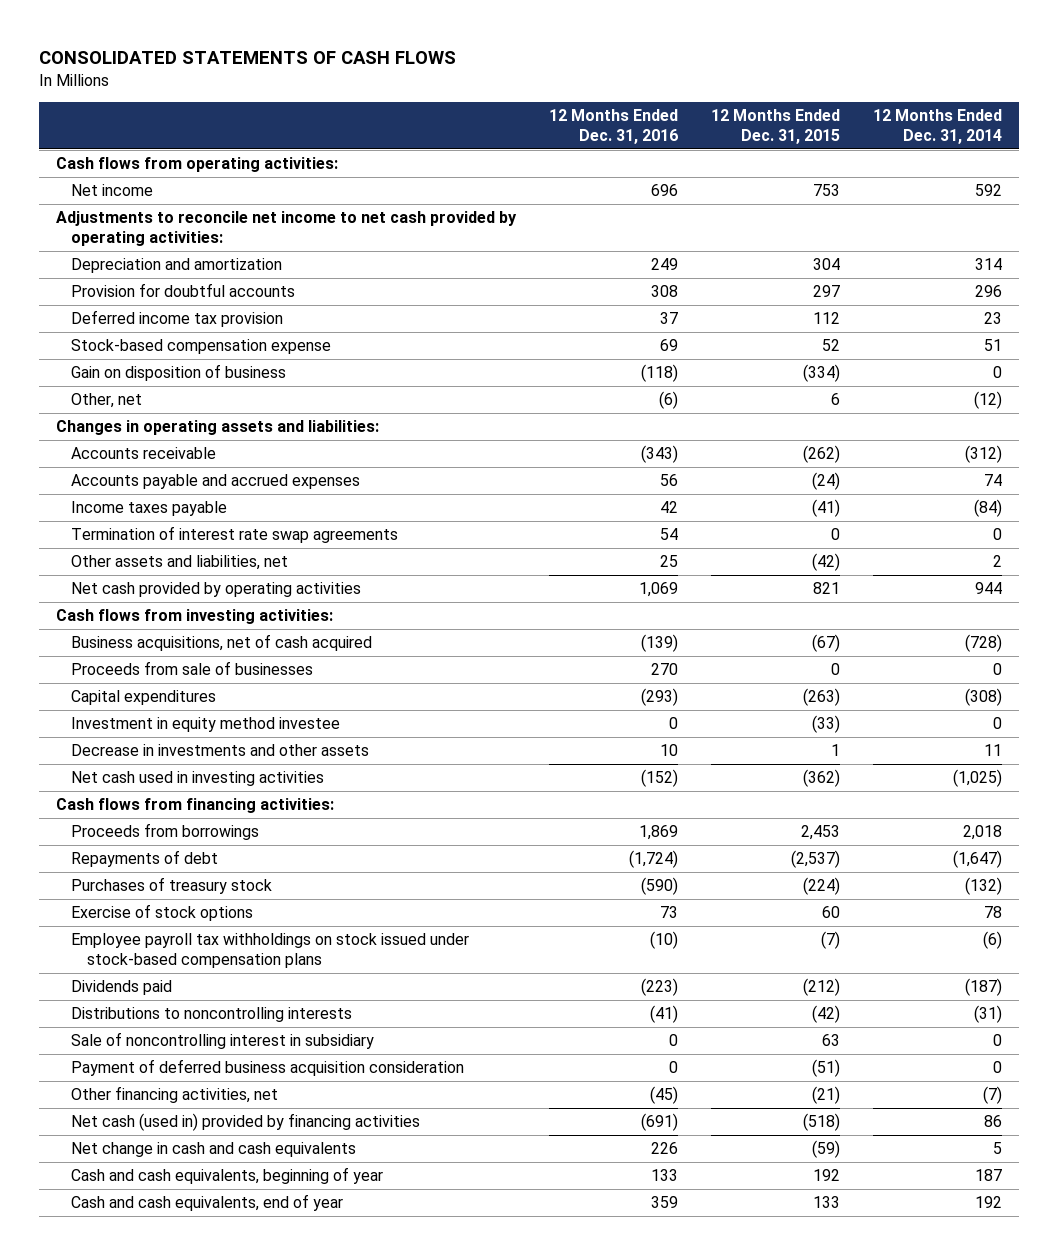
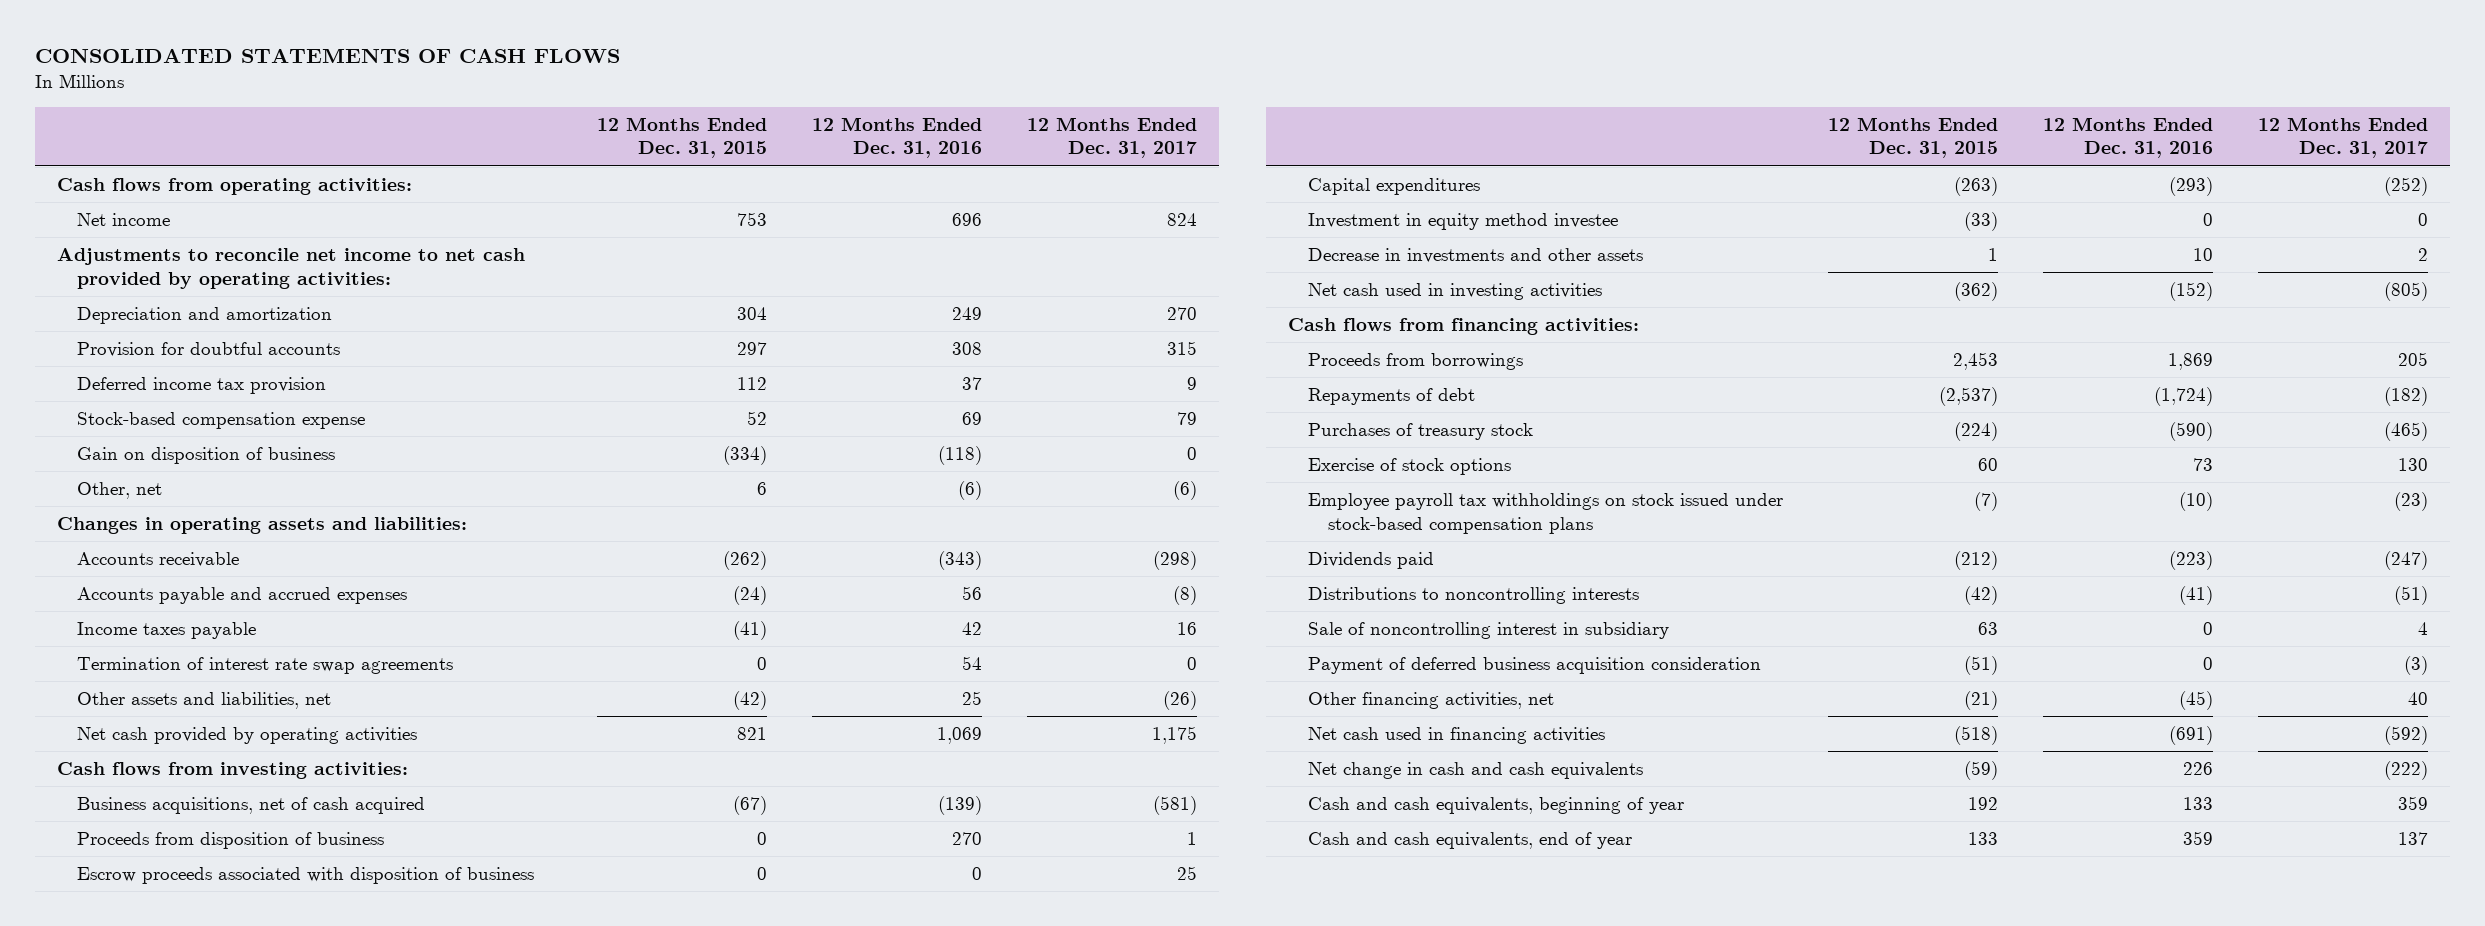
- | 12 Months Ended Dec. 31, 2016 | 12 Months Ended Dec. 31, 2015 | 12 Months Ended Dec. 31, 2014
+ | 12 Months Ended Dec. 31, 2015 | 12 Months Ended Dec. 31, 2016 | 12 Months Ended Dec. 31, 2017
- Proceeds from sale of businesses | 270 | 0 | 0
+ Proceeds from disposition of business | 0 | 270 | 1
+ Escrow proceeds associated with disposition of business | 0 | 0 | 25
- Net cash (used in) provided by financing activities | (691) | (518) | 86
+ Net cash used in financing activities | (518) | (691) | (592)

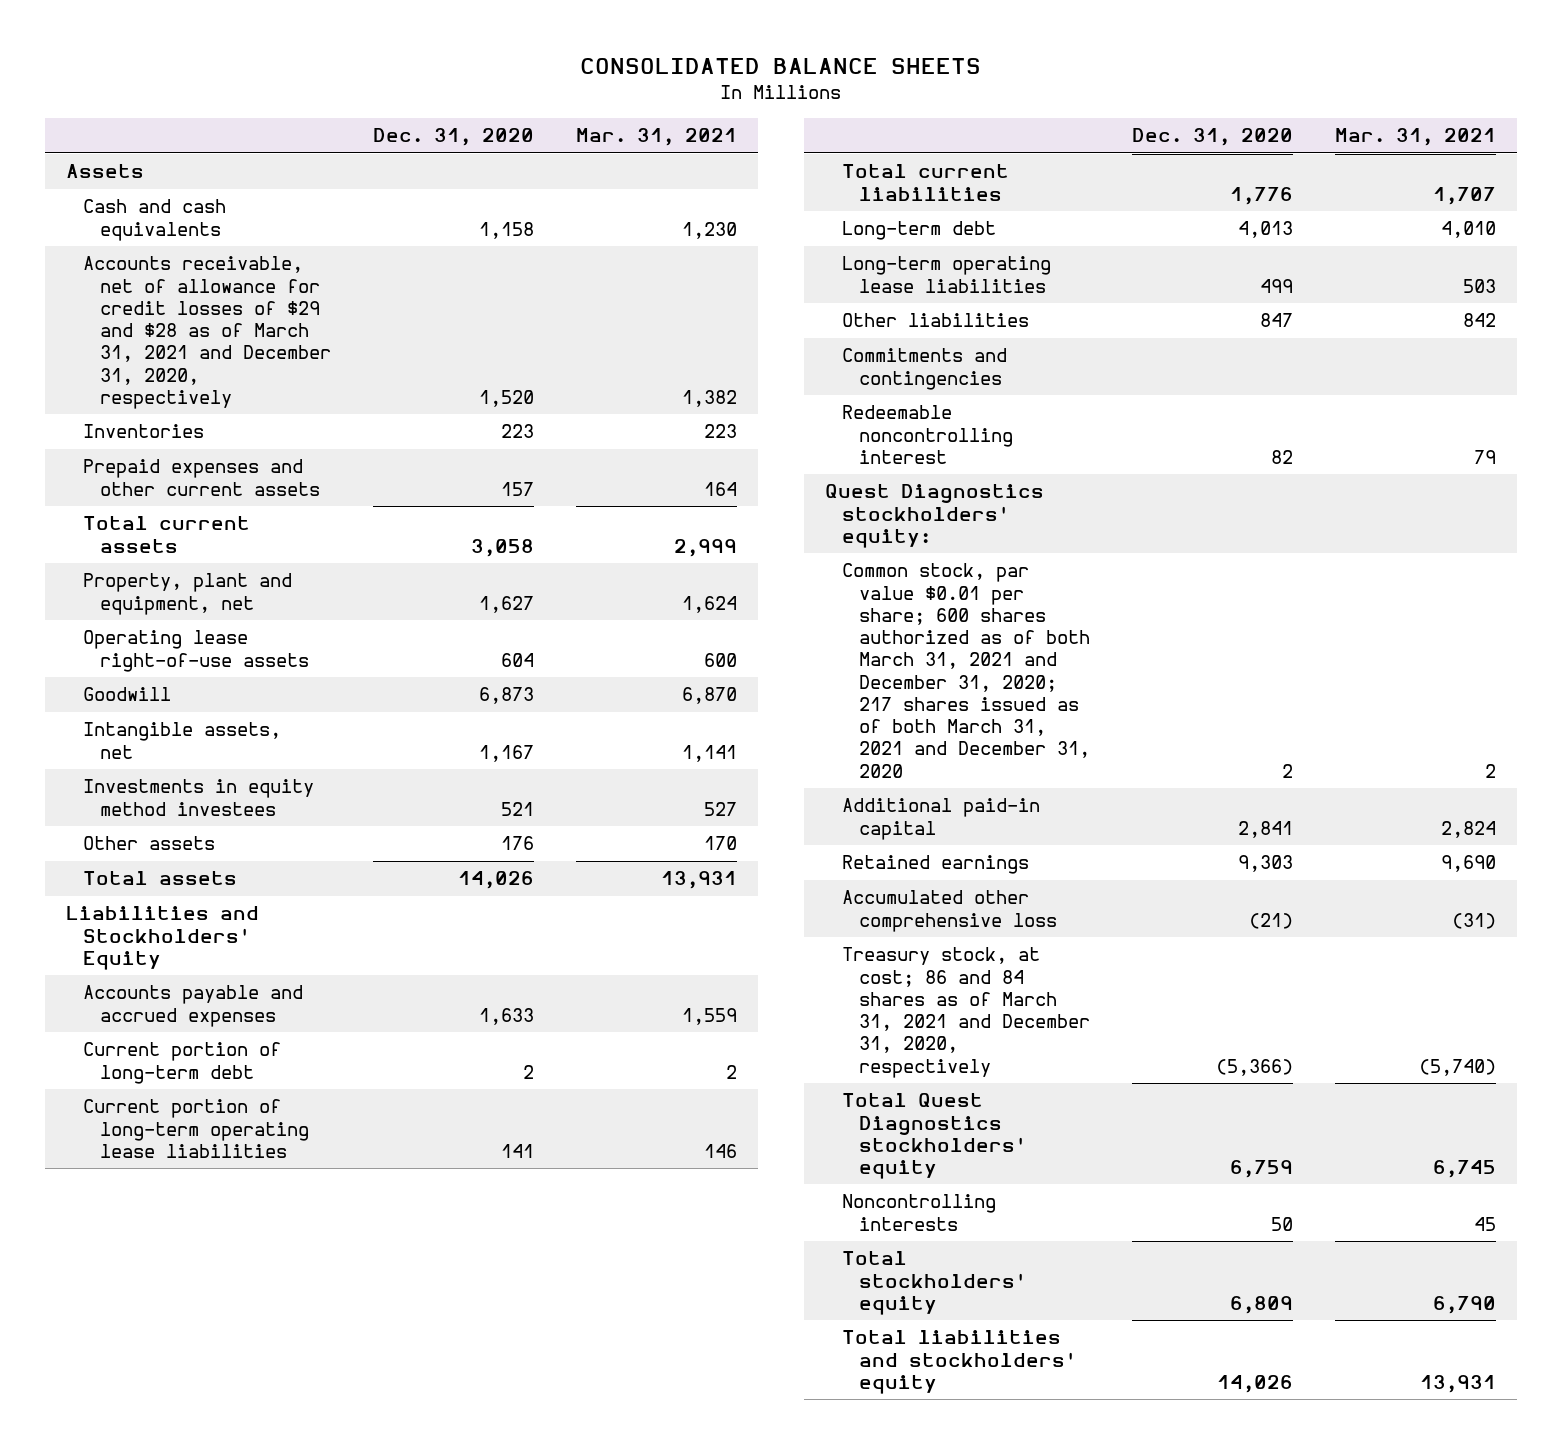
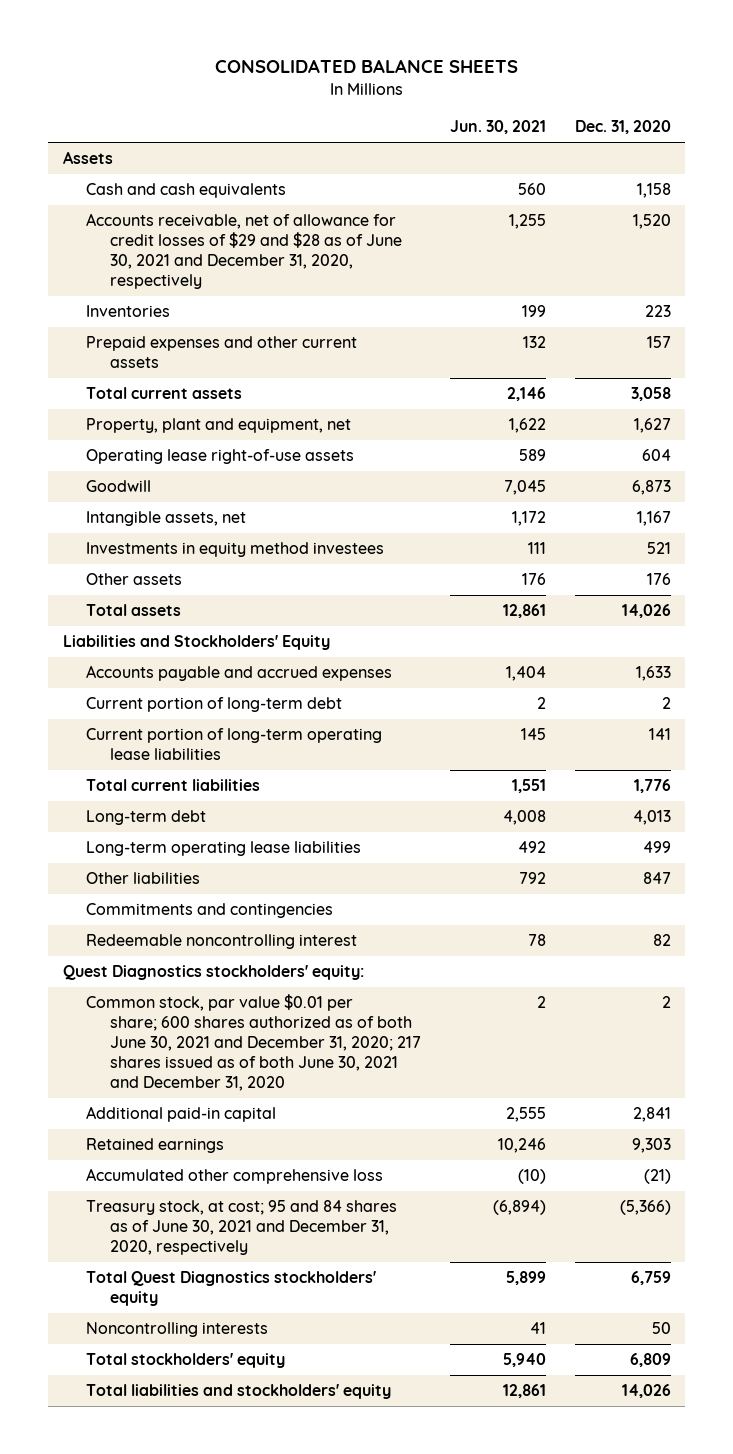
- | Dec. 31, 2020 | Mar. 31, 2021
+ | Jun. 30, 2021 | Dec. 31, 2020
- Accounts receivable, net of allowance for credit losses of $29 and $28 as of March 31, 2021 and December 31, 2020, respectively | 1,520 | 1,382
+ Accounts receivable, net of allowance for credit losses of $29 and $28 as of June 30, 2021 and December 31, 2020, respectively | 1,255 | 1,520
- Common stock, par value $0.01 per share; 600 shares authorized as of both March 31, 2021 and December 31, 2020; 217 shares issued as of both March 31, 2021 and December 31, 2020 | 2 | 2
+ Common stock, par value $0.01 per share; 600 shares authorized as of both June 30, 2021 and December 31, 2020; 217 shares issued as of both June 30, 2021 and December 31, 2020 | 2 | 2
- Treasury stock, at cost; 86 and 84 shares as of March 31, 2021 and December 31, 2020, respectively | (5,366) | (5,740)
+ Treasury stock, at cost; 95 and 84 shares as of June 30, 2021 and December 31, 2020, respectively | (6,894) | (5,366)

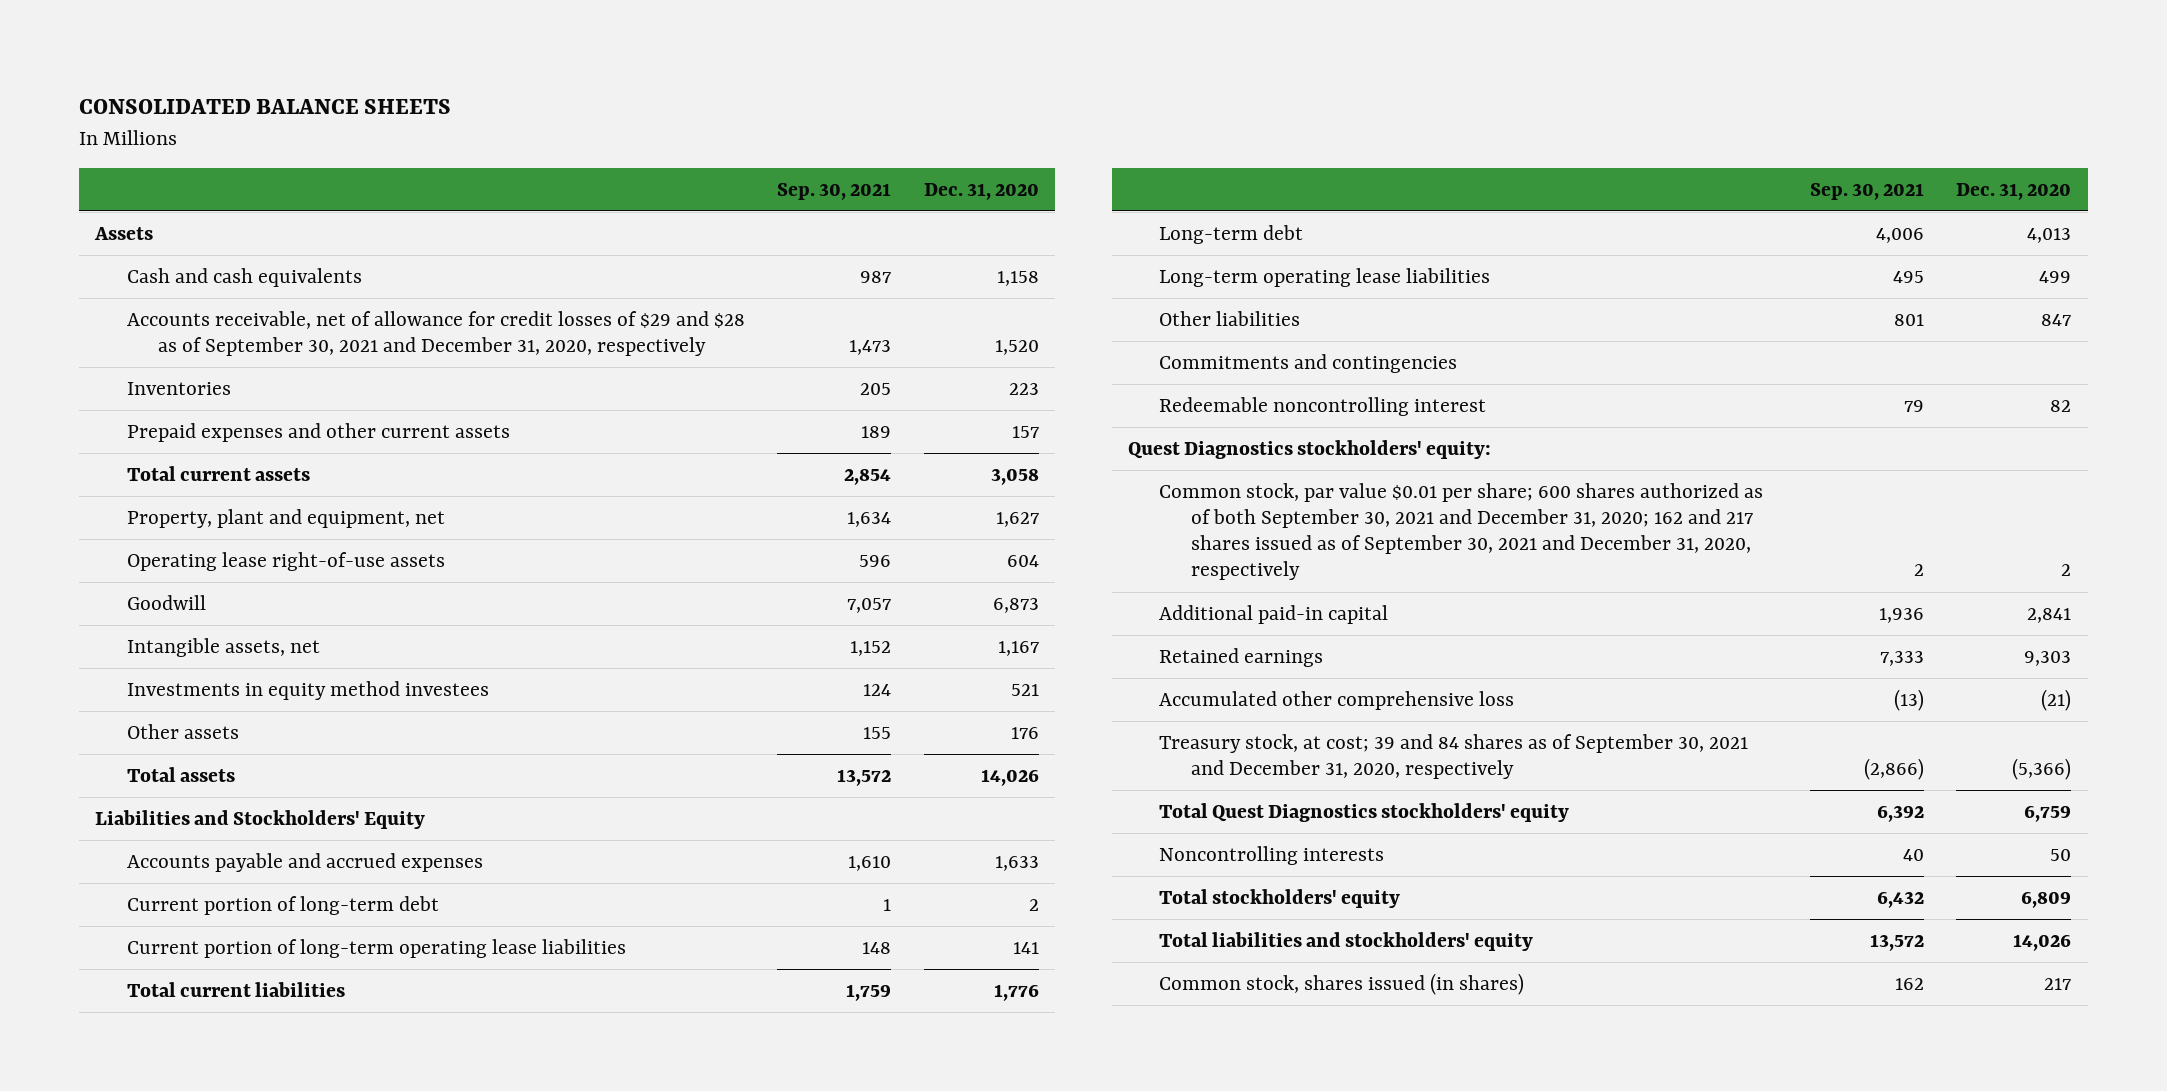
- | Jun. 30, 2021 | Dec. 31, 2020
+ | Sep. 30, 2021 | Dec. 31, 2020
- Accounts receivable, net of allowance for credit losses of $29 and $28 as of June 30, 2021 and December 31, 2020, respectively | 1,255 | 1,520
+ Accounts receivable, net of allowance for credit losses of $29 and $28 as of September 30, 2021 and December 31, 2020, respectively | 1,473 | 1,520
- Common stock, par value $0.01 per share; 600 shares authorized as of both June 30, 2021 and December 31, 2020; 217 shares issued as of both June 30, 2021 and December 31, 2020 | 2 | 2
+ Common stock, par value $0.01 per share; 600 shares authorized as of both September 30, 2021 and December 31, 2020; 162 and 217 shares issued as of September 30, 2021 and December 31, 2020, respectively | 2 | 2
- Treasury stock, at cost; 95 and 84 shares as of June 30, 2021 and December 31, 2020, respectively | (6,894) | (5,366)
+ Treasury stock, at cost; 39 and 84 shares as of September 30, 2021 and December 31, 2020, respectively | (2,866) | (5,366)
+ Common stock, shares issued (in shares) | 162 | 217

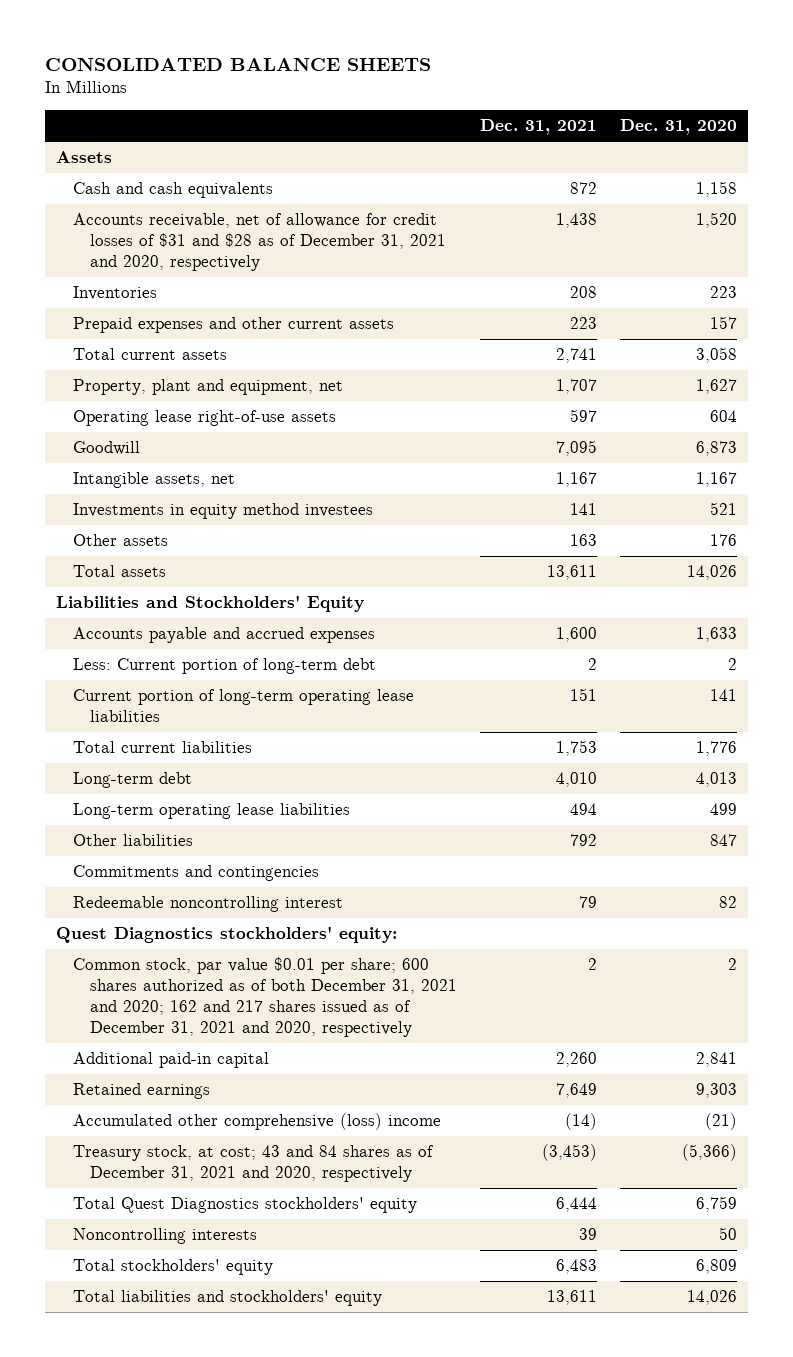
- | Sep. 30, 2021 | Dec. 31, 2020
+ | Dec. 31, 2021 | Dec. 31, 2020
- Accounts receivable, net of allowance for credit losses of $29 and $28 as of September 30, 2021 and December 31, 2020, respectively | 1,473 | 1,520
+ Accounts receivable, net of allowance for credit losses of $31 and $28 as of December 31, 2021 and 2020, respectively | 1,438 | 1,520
- Current portion of long-term debt | 1 | 2
+ Less: Current portion of long-term debt | 2 | 2
- Common stock, par value $0.01 per share; 600 shares authorized as of both September 30, 2021 and December 31, 2020; 162 and 217 shares issued as of September 30, 2021 and December 31, 2020, respectively | 2 | 2
+ Common stock, par value $0.01 per share; 600 shares authorized as of both December 31, 2021 and 2020; 162 and 217 shares issued as of December 31, 2021 and 2020, respectively | 2 | 2
- Accumulated other comprehensive loss | (13) | (21)
- Treasury stock, at cost; 39 and 84 shares as of September 30, 2021 and December 31, 2020, respectively | (2,866) | (5,366)
+ Accumulated other comprehensive (loss) income | (14) | (21)
+ Treasury stock, at cost; 43 and 84 shares as of December 31, 2021 and 2020, respectively | (3,453) | (5,366)
- Common stock, shares issued (in shares) | 162 | 217

